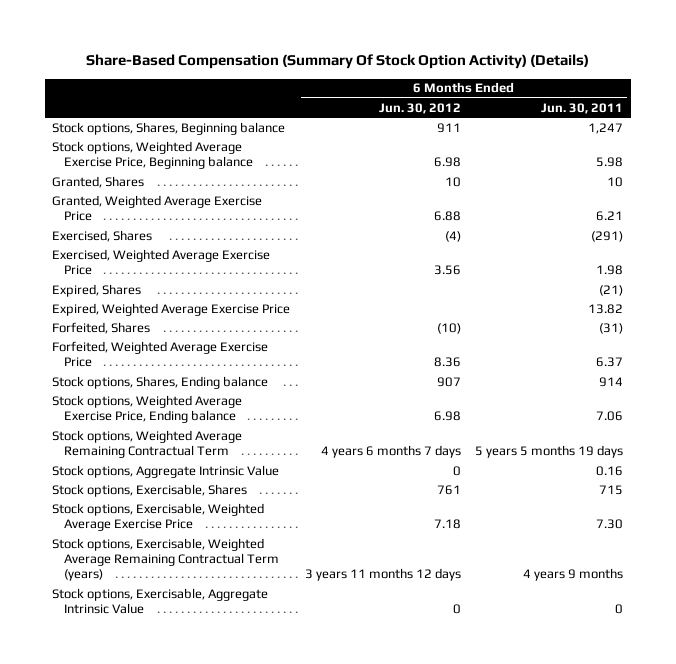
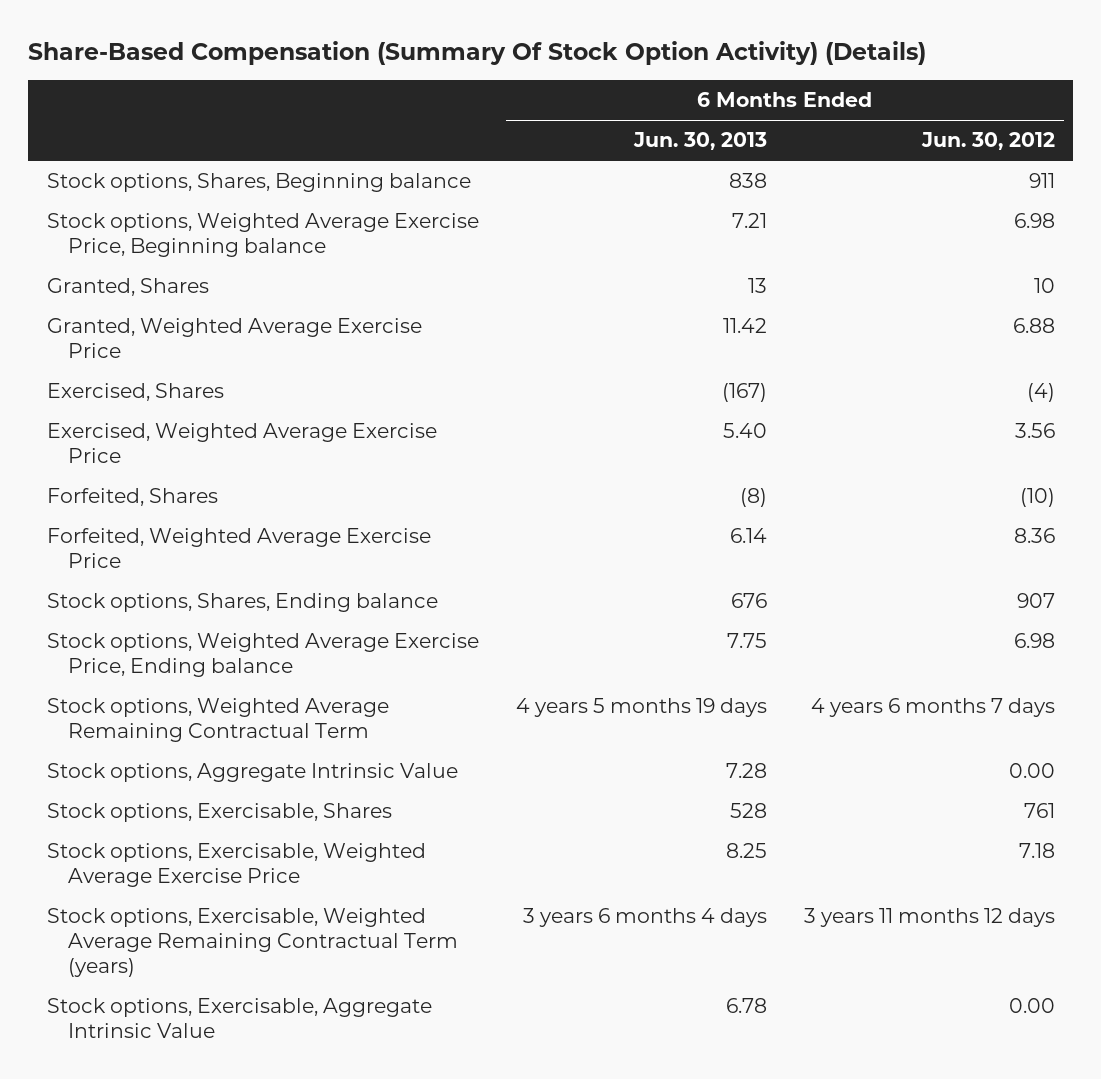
- | 6 Months Ended Jun. 30, 2012 | 6 Months Ended Jun. 30, 2011
+ | 6 Months Ended Jun. 30, 2013 | 6 Months Ended Jun. 30, 2012
- Expired, Shares | | (21)
- Expired, Weighted Average Exercise Price | | 13.82
- Stock options, Aggregate Intrinsic Value | 0 | 0.16
+ Stock options, Aggregate Intrinsic Value | 7.28 | 0.00
- Stock options, Exercisable, Aggregate Intrinsic Value | 0 | 0
+ Stock options, Exercisable, Aggregate Intrinsic Value | 6.78 | 0.00

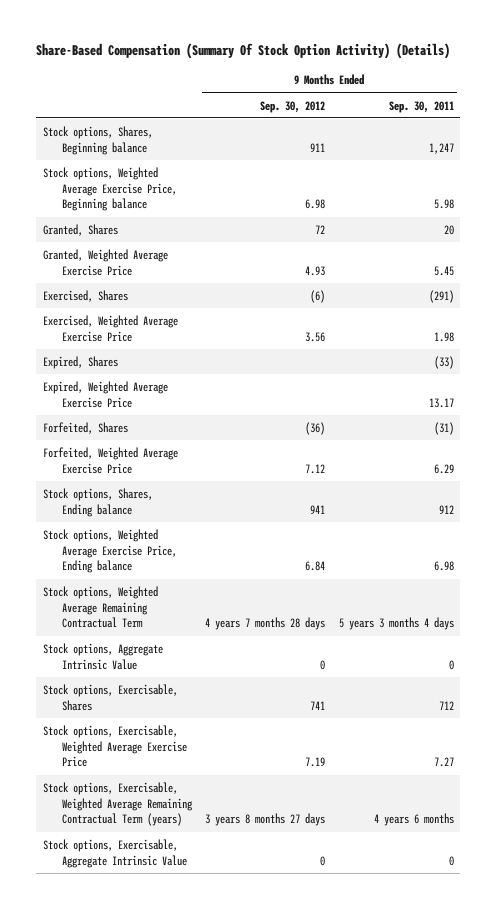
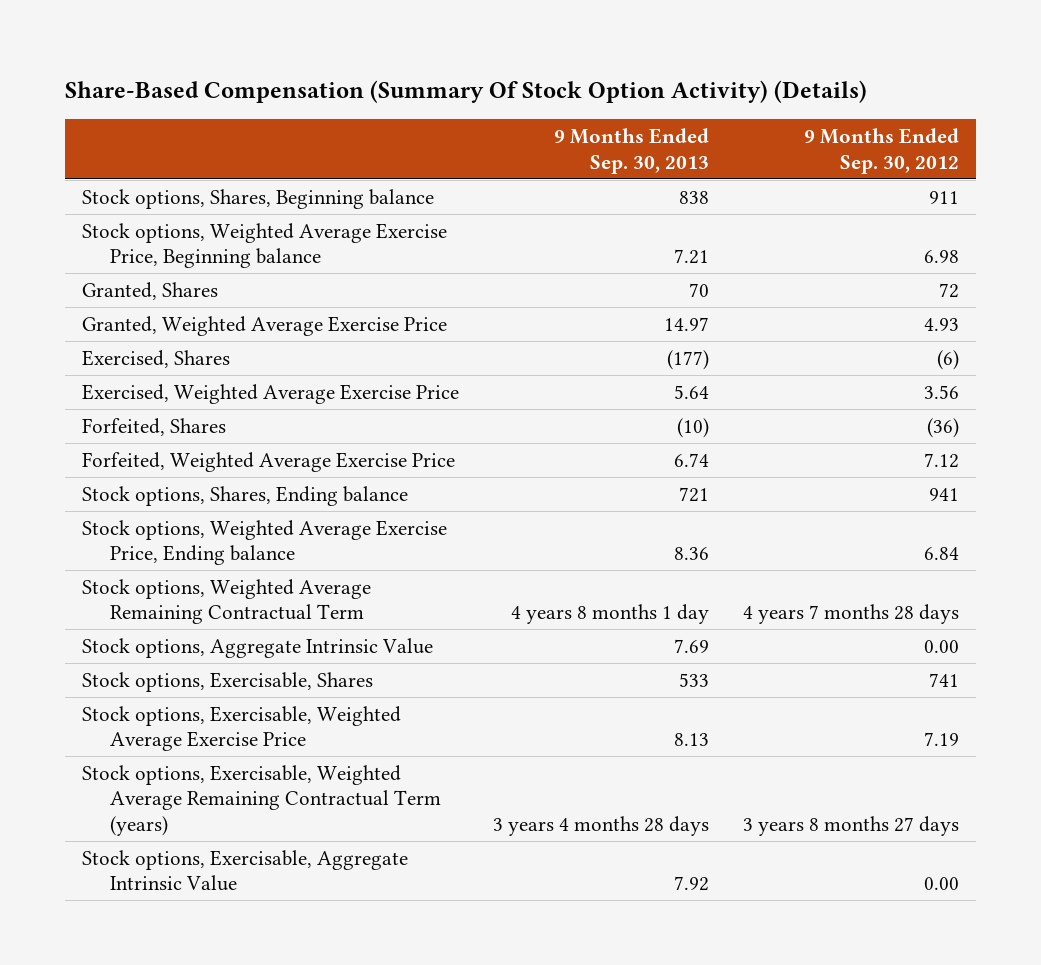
- | 9 Months Ended Sep. 30, 2012 | 9 Months Ended Sep. 30, 2011
+ | 9 Months Ended Sep. 30, 2013 | 9 Months Ended Sep. 30, 2012
- Expired, Shares | | (33)
- Expired, Weighted Average Exercise Price | | 13.17
- Stock options, Aggregate Intrinsic Value | 0 | 0
+ Stock options, Aggregate Intrinsic Value | 7.69 | 0.00
- Stock options, Exercisable, Aggregate Intrinsic Value | 0 | 0
+ Stock options, Exercisable, Aggregate Intrinsic Value | 7.92 | 0.00

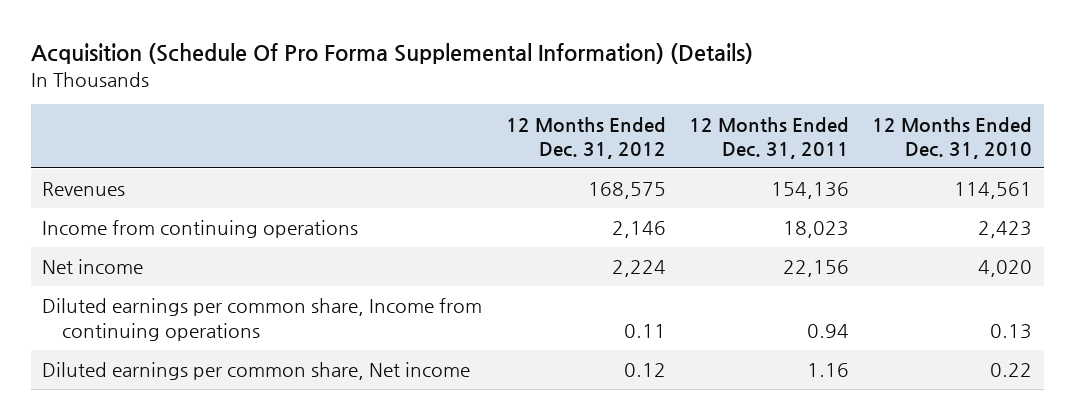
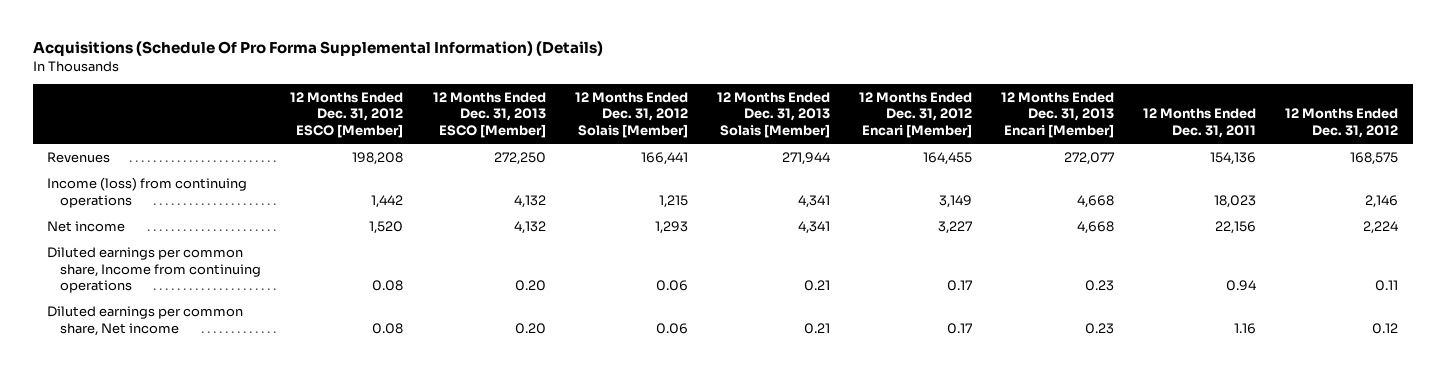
- Acquisition (Schedule Of Pro Forma Supplemental Information) (Details)
+ Acquisitions (Schedule Of Pro Forma Supplemental Information) (Details)
- | 12 Months Ended Dec. 31, 2012 | 12 Months Ended Dec. 31, 2011 | 12 Months Ended Dec. 31, 2010
+ | 12 Months Ended Dec. 31, 2012 ESCO [Member] | 12 Months Ended Dec. 31, 2013 ESCO [Member] | 12 Months Ended Dec. 31, 2012 Solais [Member] | 12 Months Ended Dec. 31, 2013 Solais [Member] | 12 Months Ended Dec. 31, 2012 Encari [Member] | 12 Months Ended Dec. 31, 2013 Encari [Member] | 12 Months Ended Dec. 31, 2011 | 12 Months Ended Dec. 31, 2012
- Income from continuing operations | 2,146 | 18,023 | 2,423
+ Income (loss) from continuing operations | 1,442 | 4,132 | 1,215 | 4,341 | 3,149 | 4,668 | 18,023 | 2,146

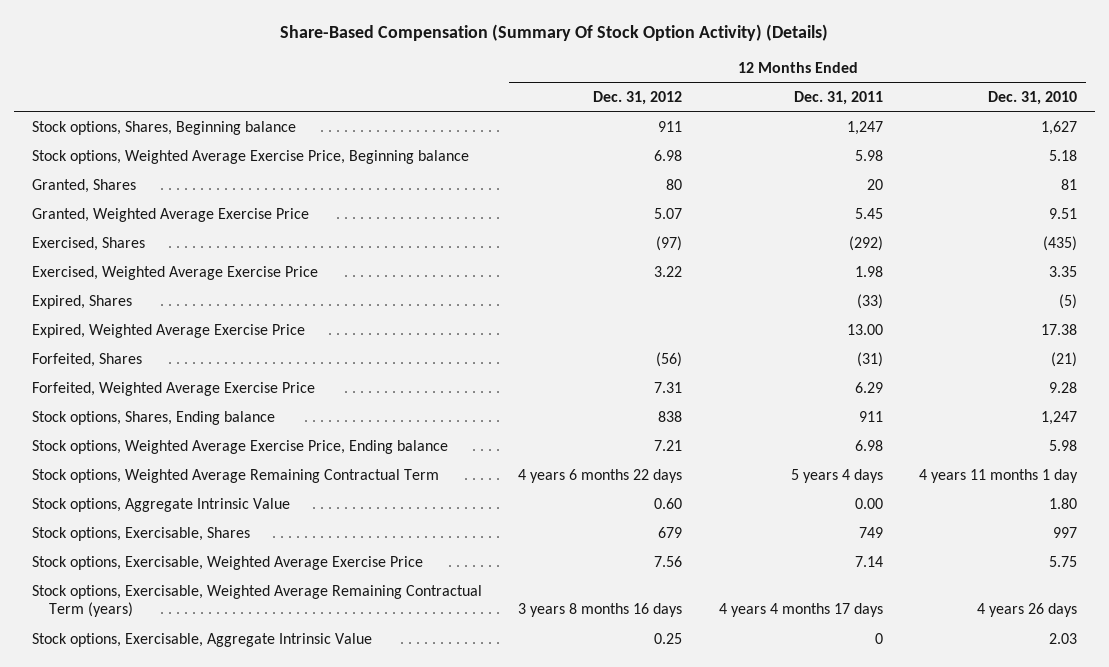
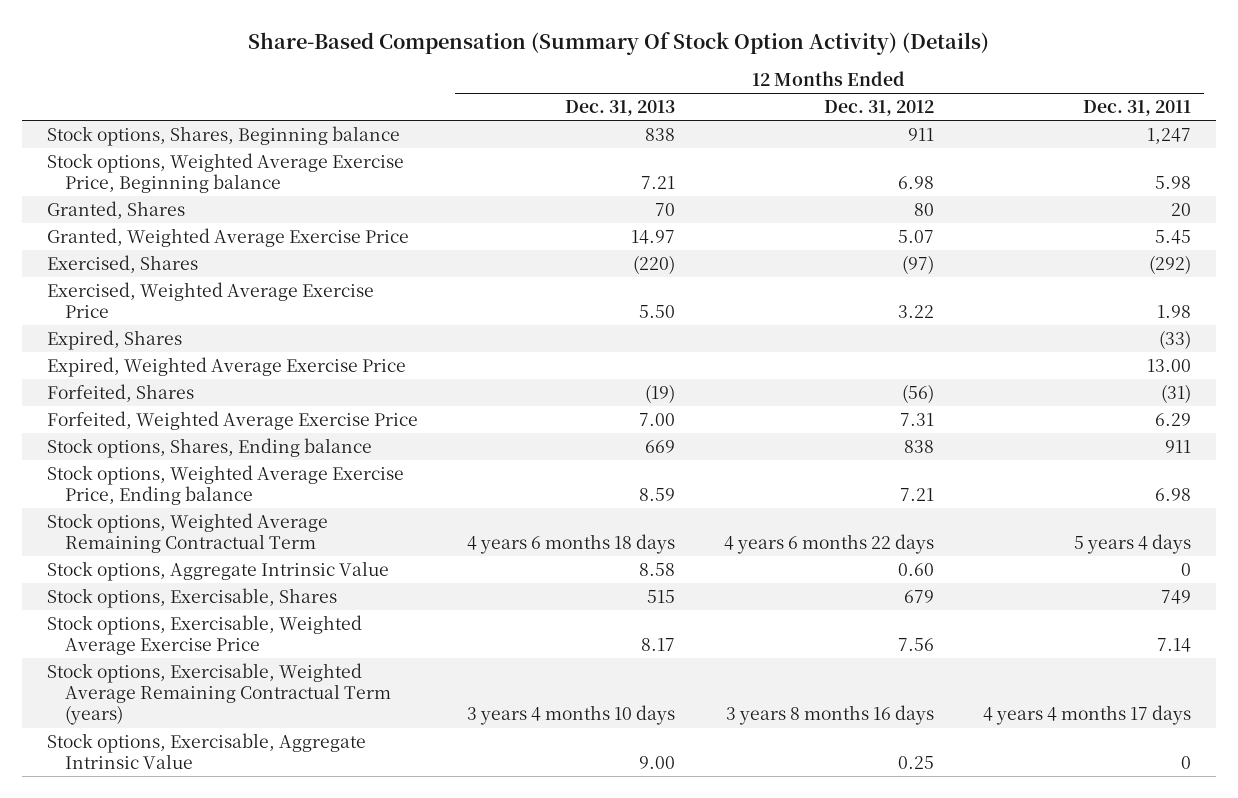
- | 12 Months Ended Dec. 31, 2012 | 12 Months Ended Dec. 31, 2011 | 12 Months Ended Dec. 31, 2010
+ | 12 Months Ended Dec. 31, 2013 | 12 Months Ended Dec. 31, 2012 | 12 Months Ended Dec. 31, 2011
- Stock options, Aggregate Intrinsic Value | 0.60 | 0.00 | 1.80
+ Stock options, Aggregate Intrinsic Value | 8.58 | 0.60 | 0

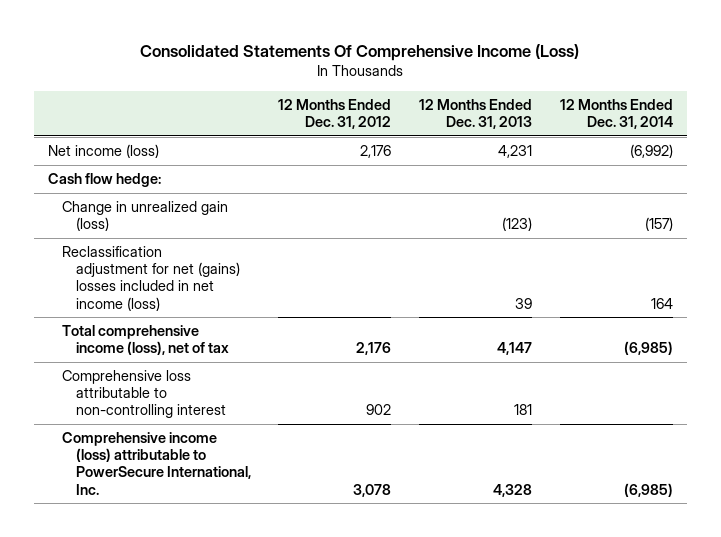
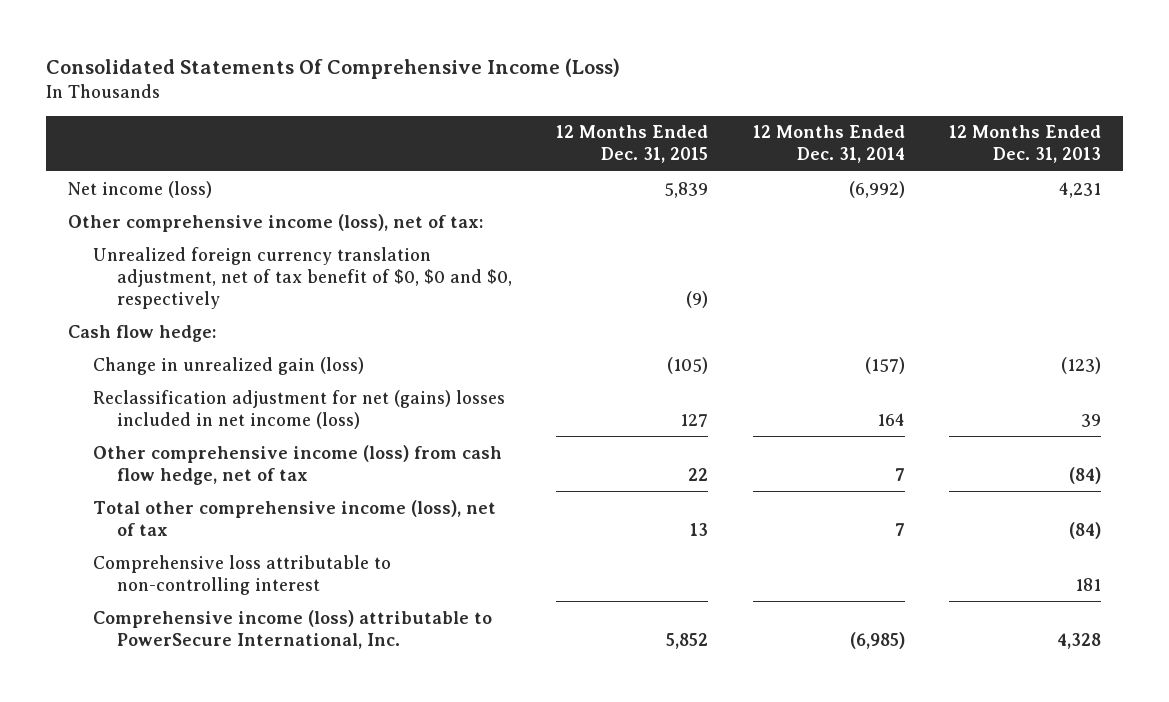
- | 12 Months Ended Dec. 31, 2012 | 12 Months Ended Dec. 31, 2013 | 12 Months Ended Dec. 31, 2014
+ | 12 Months Ended Dec. 31, 2015 | 12 Months Ended Dec. 31, 2014 | 12 Months Ended Dec. 31, 2013
+ Other comprehensive income (loss), net of tax:
+ Unrealized foreign currency translation adjustment, net of tax benefit of $0, $0 and $0, respectively | (9) | |
- Total comprehensive income (loss), net of tax | 2,176 | 4,147 | (6,985)
+ Other comprehensive income (loss) from cash flow hedge, net of tax | 22 | 7 | (84)
+ Total other comprehensive income (loss), net of tax | 13 | 7 | (84)

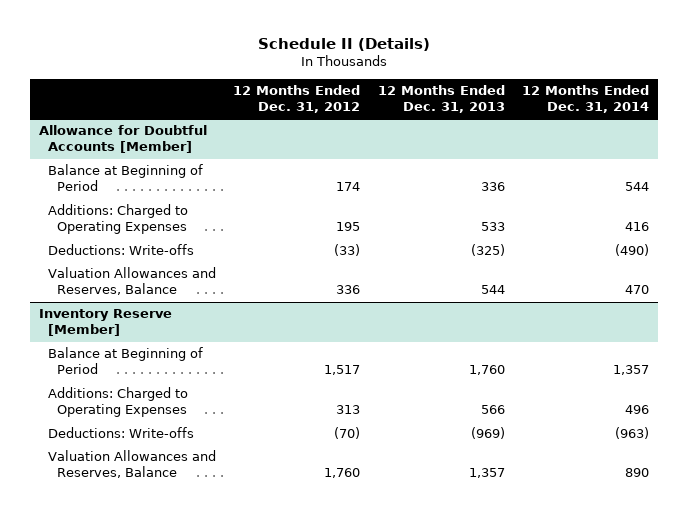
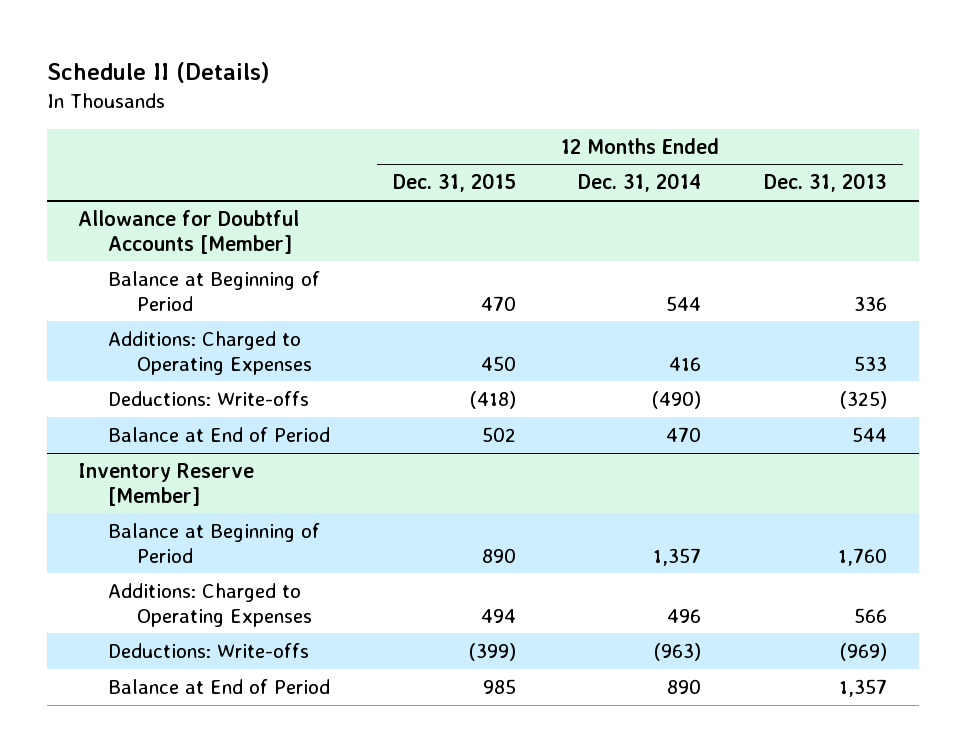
- | 12 Months Ended Dec. 31, 2012 | 12 Months Ended Dec. 31, 2013 | 12 Months Ended Dec. 31, 2014
+ | 12 Months Ended Dec. 31, 2015 | 12 Months Ended Dec. 31, 2014 | 12 Months Ended Dec. 31, 2013
@ Allowance for Doubtful Accounts [Member]
- Valuation Allowances and Reserves, Balance | 336 | 544 | 470
+ Balance at End of Period | 502 | 470 | 544
@ Inventory Reserve [Member]
- Valuation Allowances and Reserves, Balance | 1,760 | 1,357 | 890
+ Balance at End of Period | 985 | 890 | 1,357

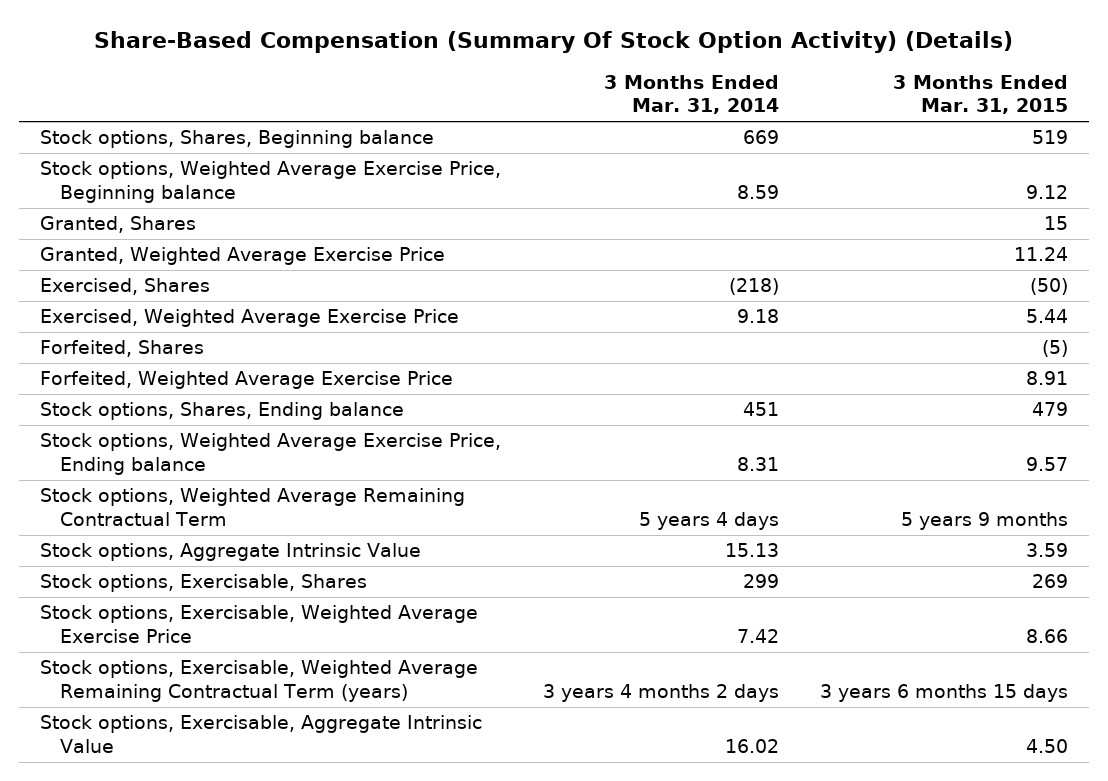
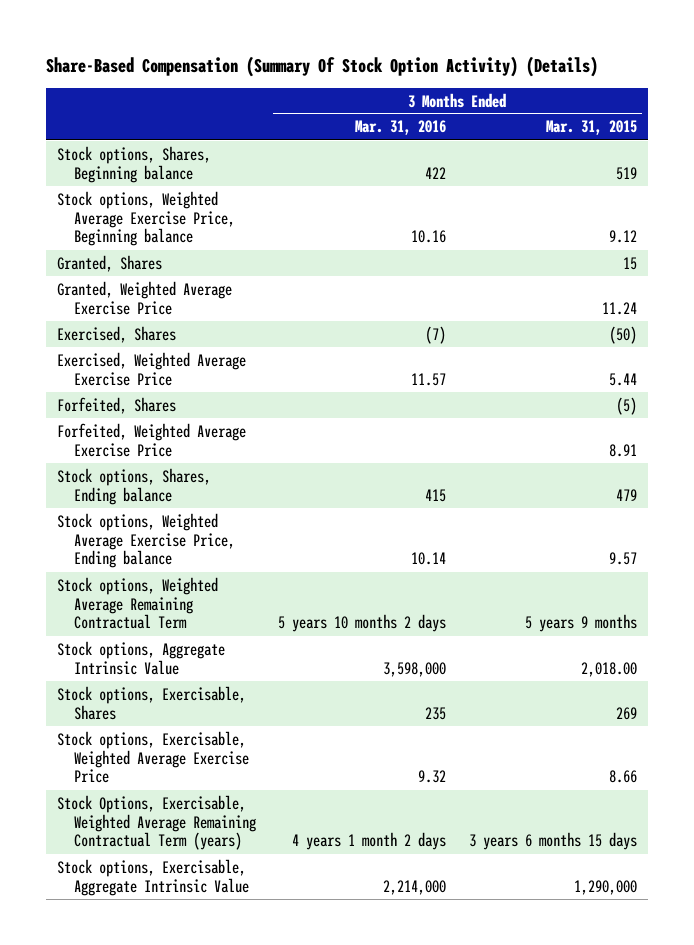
- | 3 Months Ended Mar. 31, 2014 | 3 Months Ended Mar. 31, 2015
+ | 3 Months Ended Mar. 31, 2016 | 3 Months Ended Mar. 31, 2015
- Stock options, Aggregate Intrinsic Value | 15.13 | 3.59
+ Stock options, Aggregate Intrinsic Value | 3,598,000 | 2,018.00
- Stock options, Exercisable, Weighted Average Remaining Contractual Term (years) | 3 years 4 months 2 days | 3 years 6 months 15 days
- Stock options, Exercisable, Aggregate Intrinsic Value | 16.02 | 4.50
+ Stock Options, Exercisable, Weighted Average Remaining Contractual Term (years) | 4 years 1 month 2 days | 3 years 6 months 15 days
+ Stock options, Exercisable, Aggregate Intrinsic Value | 2,214,000 | 1,290,000

